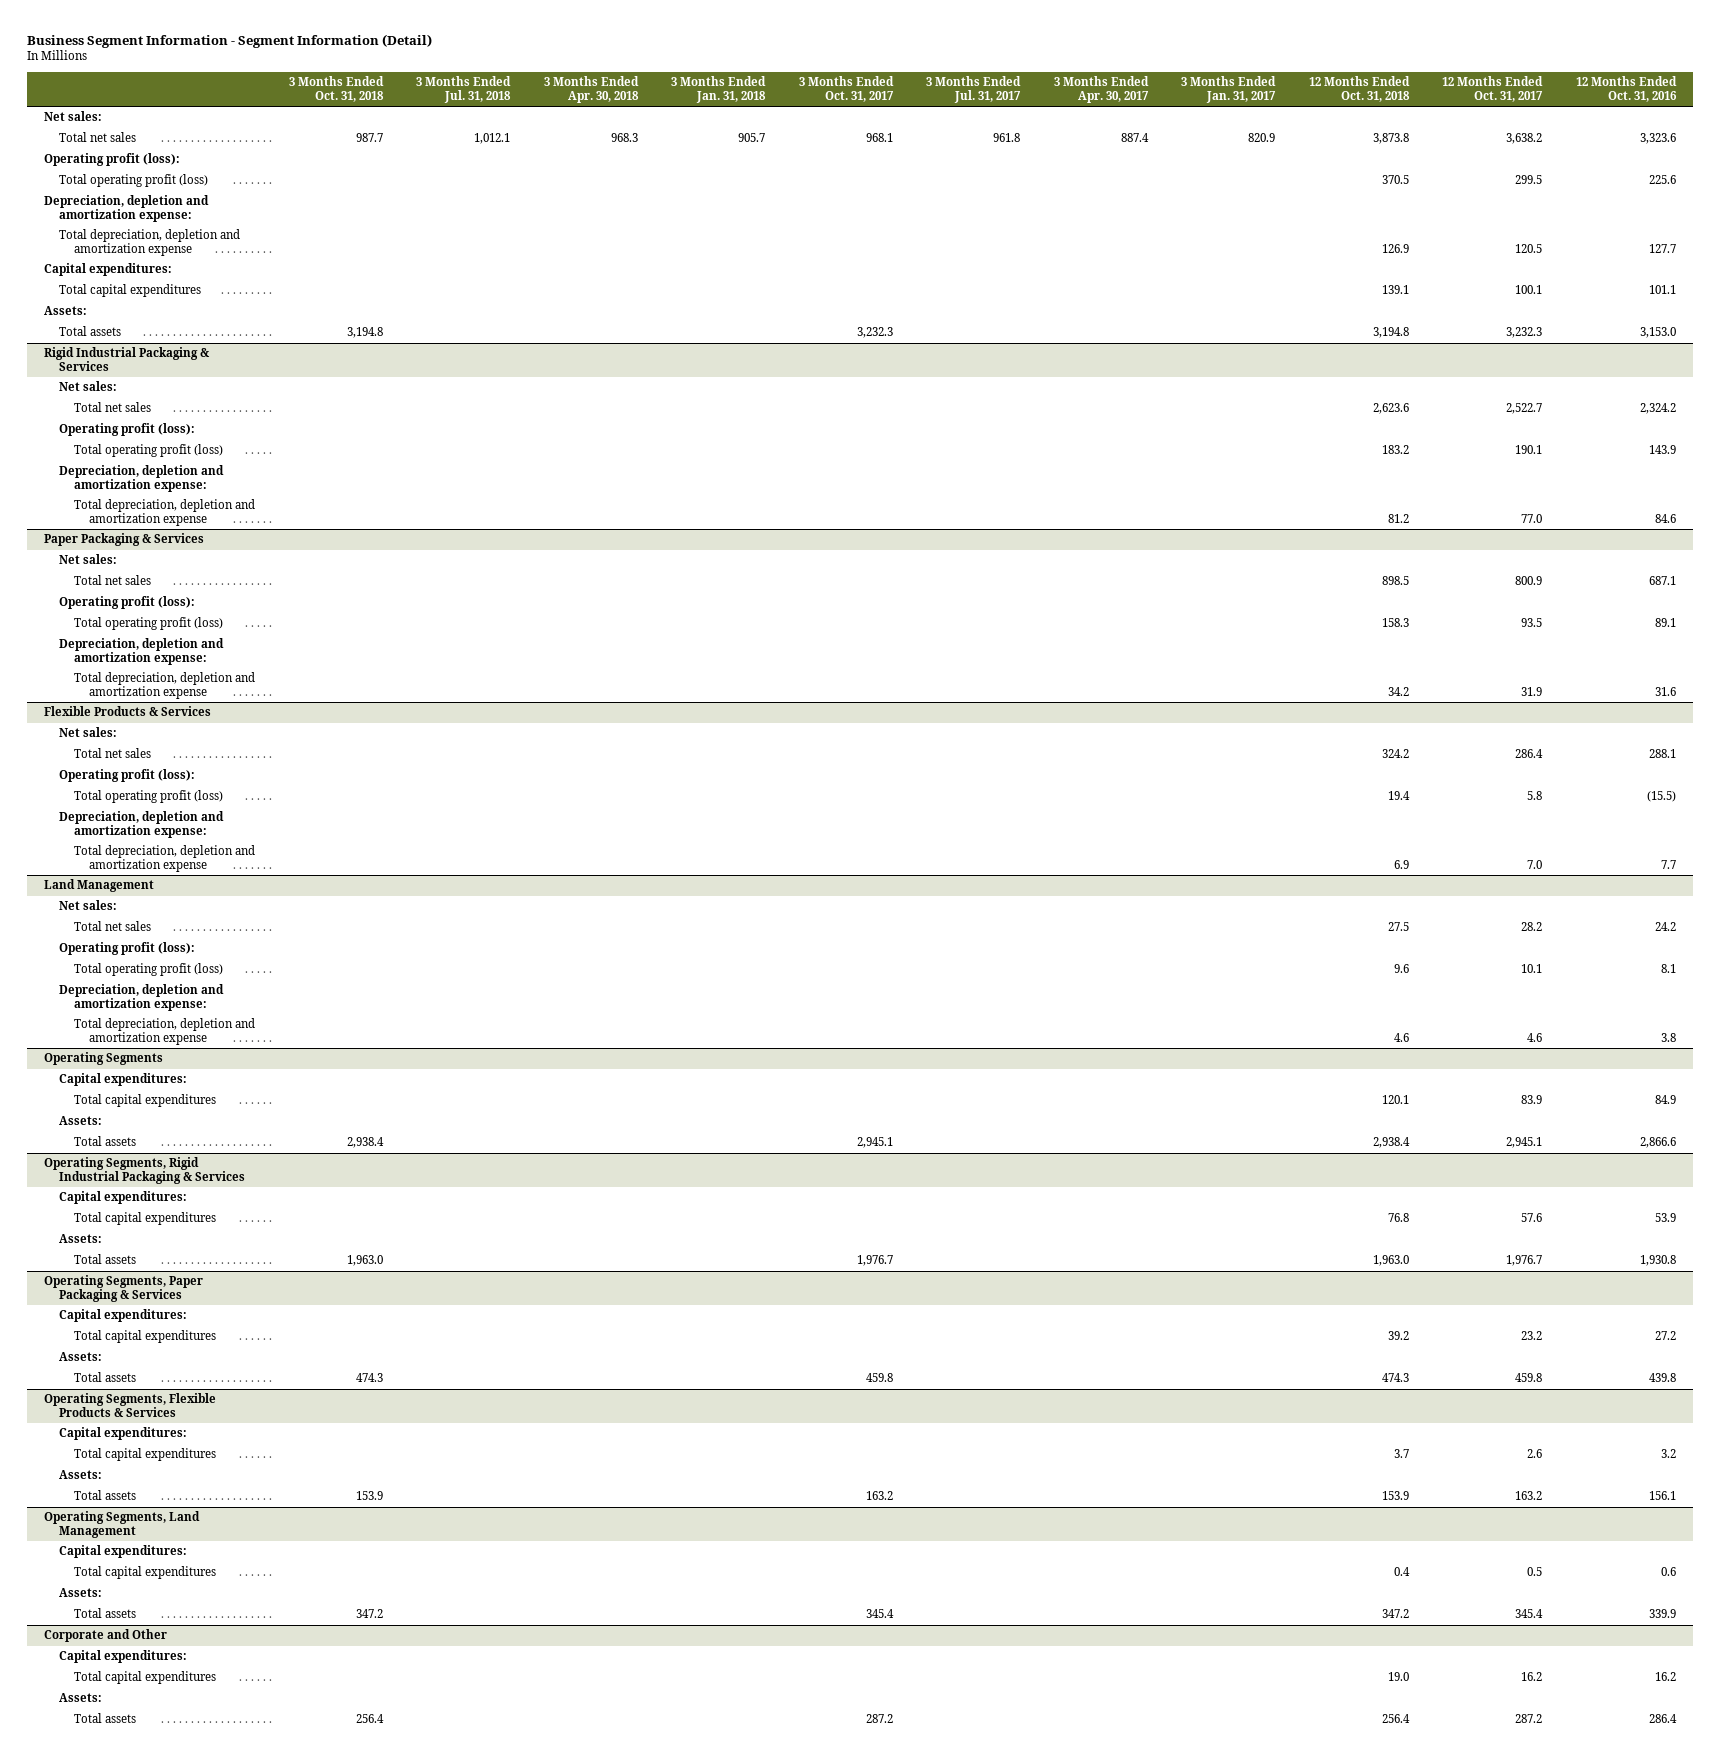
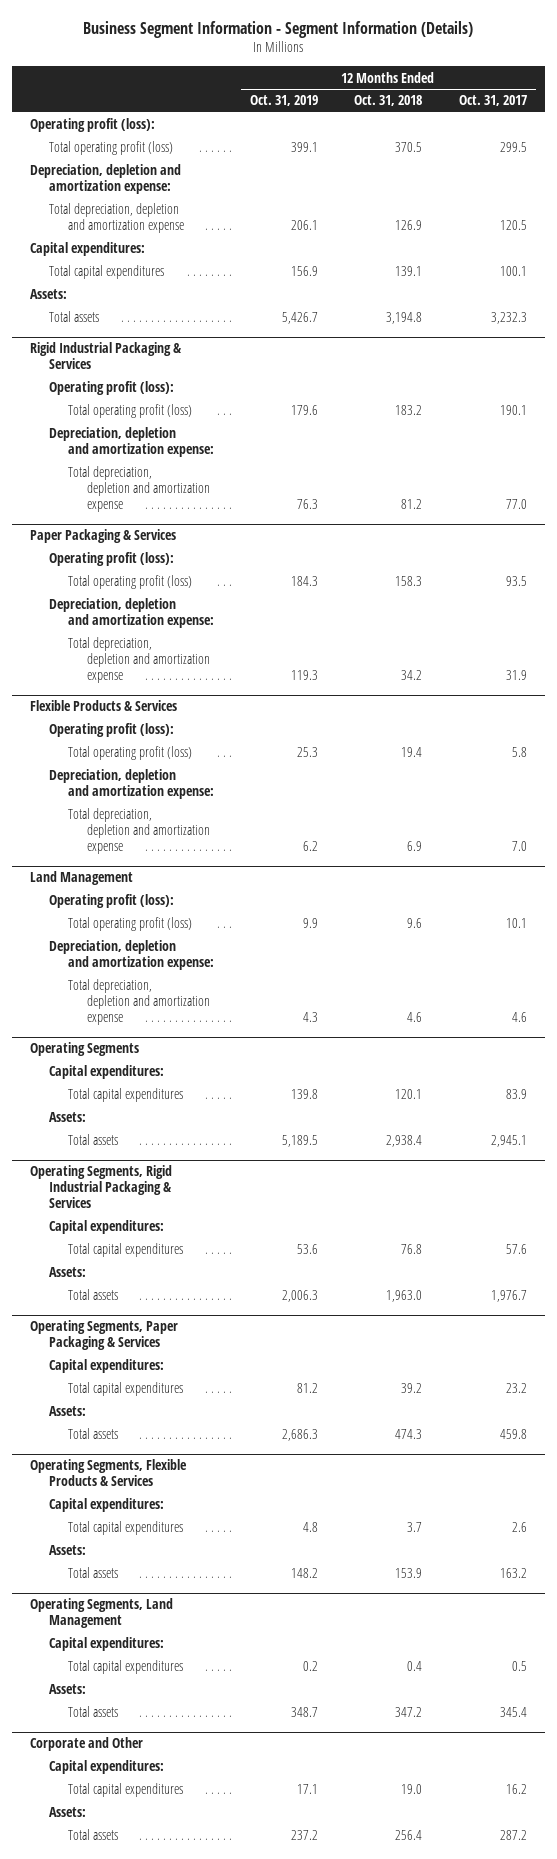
- Business Segment Information - Segment Information (Detail)
+ Business Segment Information - Segment Information (Details)
- | 3 Months Ended Oct. 31, 2018 | 3 Months Ended Jul. 31, 2018 | 3 Months Ended Apr. 30, 2018 | 3 Months Ended Jan. 31, 2018 | 3 Months Ended Oct. 31, 2017 | 3 Months Ended Jul. 31, 2017 | 3 Months Ended Apr. 30, 2017 | 3 Months Ended Jan. 31, 2017 | 12 Months Ended Oct. 31, 2018 | 12 Months Ended Oct. 31, 2017 | 12 Months Ended Oct. 31, 2016
+ | 12 Months Ended Oct. 31, 2019 | 12 Months Ended Oct. 31, 2018 | 12 Months Ended Oct. 31, 2017
- Net sales:
- Total net sales | 987.7 | 1,012.1 | 968.3 | 905.7 | 968.1 | 961.8 | 887.4 | 820.9 | 3,873.8 | 3,638.2 | 3,323.6
@ Rigid Industrial Packaging & Services
- Net sales:
- Total net sales | | | | | | | | | 2,623.6 | 2,522.7 | 2,324.2
@ Paper Packaging & Services
- Net sales:
- Total net sales | | | | | | | | | 898.5 | 800.9 | 687.1
@ Flexible Products & Services
- Net sales:
- Total net sales | | | | | | | | | 324.2 | 286.4 | 288.1
@ Land Management
- Net sales:
- Total net sales | | | | | | | | | 27.5 | 28.2 | 24.2

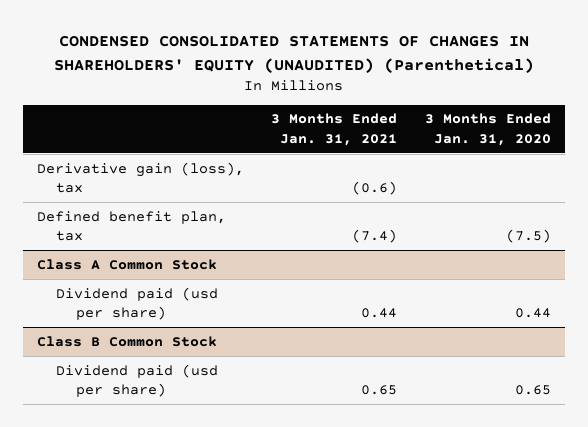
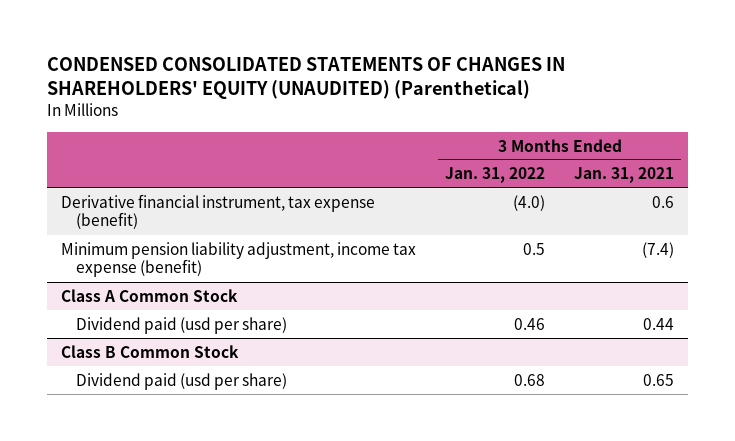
- | 3 Months Ended Jan. 31, 2021 | 3 Months Ended Jan. 31, 2020
+ | 3 Months Ended Jan. 31, 2022 | 3 Months Ended Jan. 31, 2021
- Derivative gain (loss), tax | (0.6) |
- Defined benefit plan, tax | (7.4) | (7.5)
+ Derivative financial instrument, tax expense (benefit) | (4.0) | 0.6
+ Minimum pension liability adjustment, income tax expense (benefit) | 0.5 | (7.4)

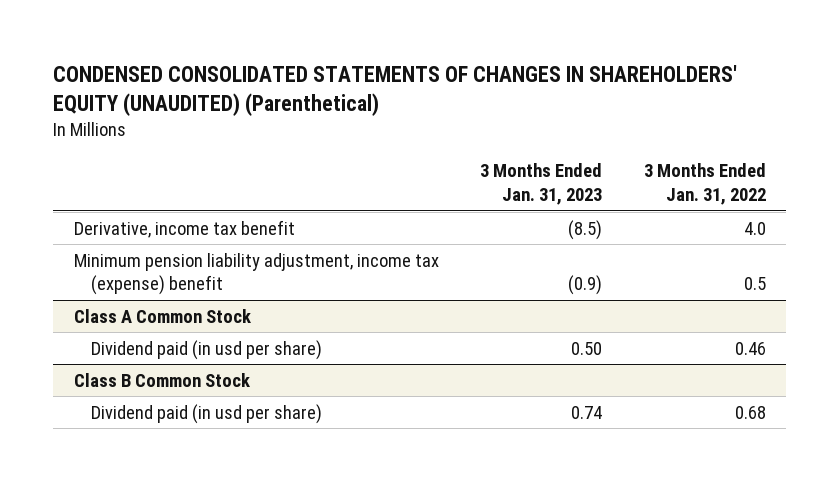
- | 3 Months Ended Jan. 31, 2022 | 3 Months Ended Jan. 31, 2021
+ | 3 Months Ended Jan. 31, 2023 | 3 Months Ended Jan. 31, 2022
- Derivative financial instrument, tax expense (benefit) | (4.0) | 0.6
- Minimum pension liability adjustment, income tax expense (benefit) | 0.5 | (7.4)
+ Derivative, income tax benefit | (8.5) | 4.0
+ Minimum pension liability adjustment, income tax (expense) benefit | (0.9) | 0.5
@ Class A Common Stock
- Dividend paid (usd per share) | 0.46 | 0.44
+ Dividend paid (in usd per share) | 0.50 | 0.46
@ Class B Common Stock
- Dividend paid (usd per share) | 0.68 | 0.65
+ Dividend paid (in usd per share) | 0.74 | 0.68

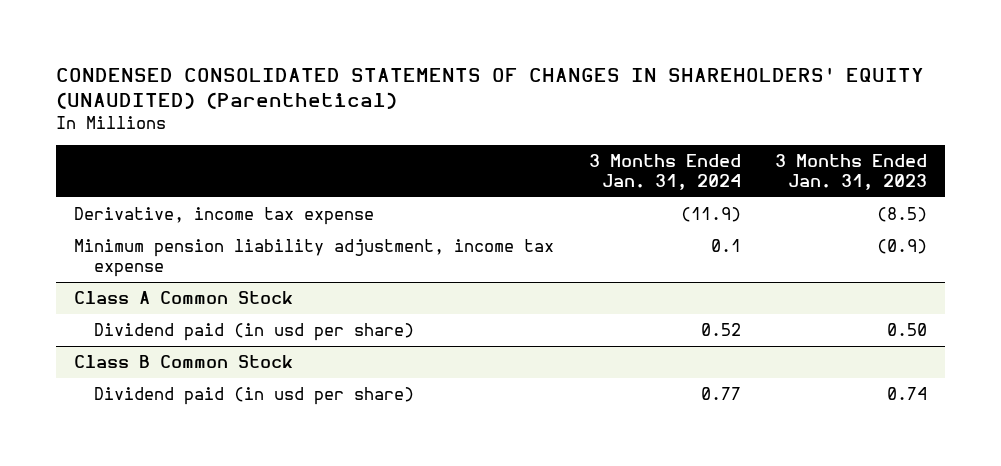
- | 3 Months Ended Jan. 31, 2023 | 3 Months Ended Jan. 31, 2022
+ | 3 Months Ended Jan. 31, 2024 | 3 Months Ended Jan. 31, 2023
- Derivative, income tax benefit | (8.5) | 4.0
- Minimum pension liability adjustment, income tax (expense) benefit | (0.9) | 0.5
+ Derivative, income tax expense | (11.9) | (8.5)
+ Minimum pension liability adjustment, income tax expense | 0.1 | (0.9)

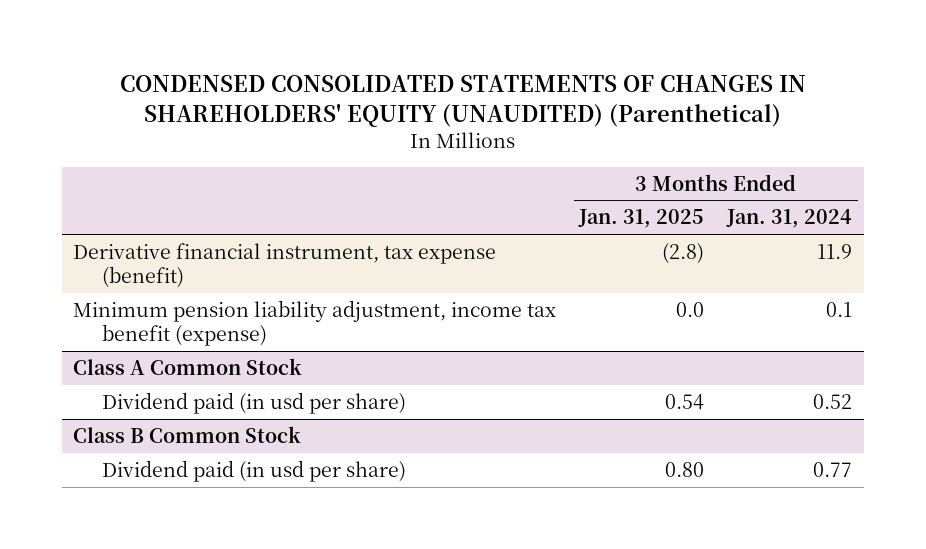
- | 3 Months Ended Jan. 31, 2024 | 3 Months Ended Jan. 31, 2023
+ | 3 Months Ended Jan. 31, 2025 | 3 Months Ended Jan. 31, 2024
- Derivative, income tax expense | (11.9) | (8.5)
- Minimum pension liability adjustment, income tax expense | 0.1 | (0.9)
+ Derivative financial instrument, tax expense (benefit) | (2.8) | 11.9
+ Minimum pension liability adjustment, income tax benefit (expense) | 0.0 | 0.1

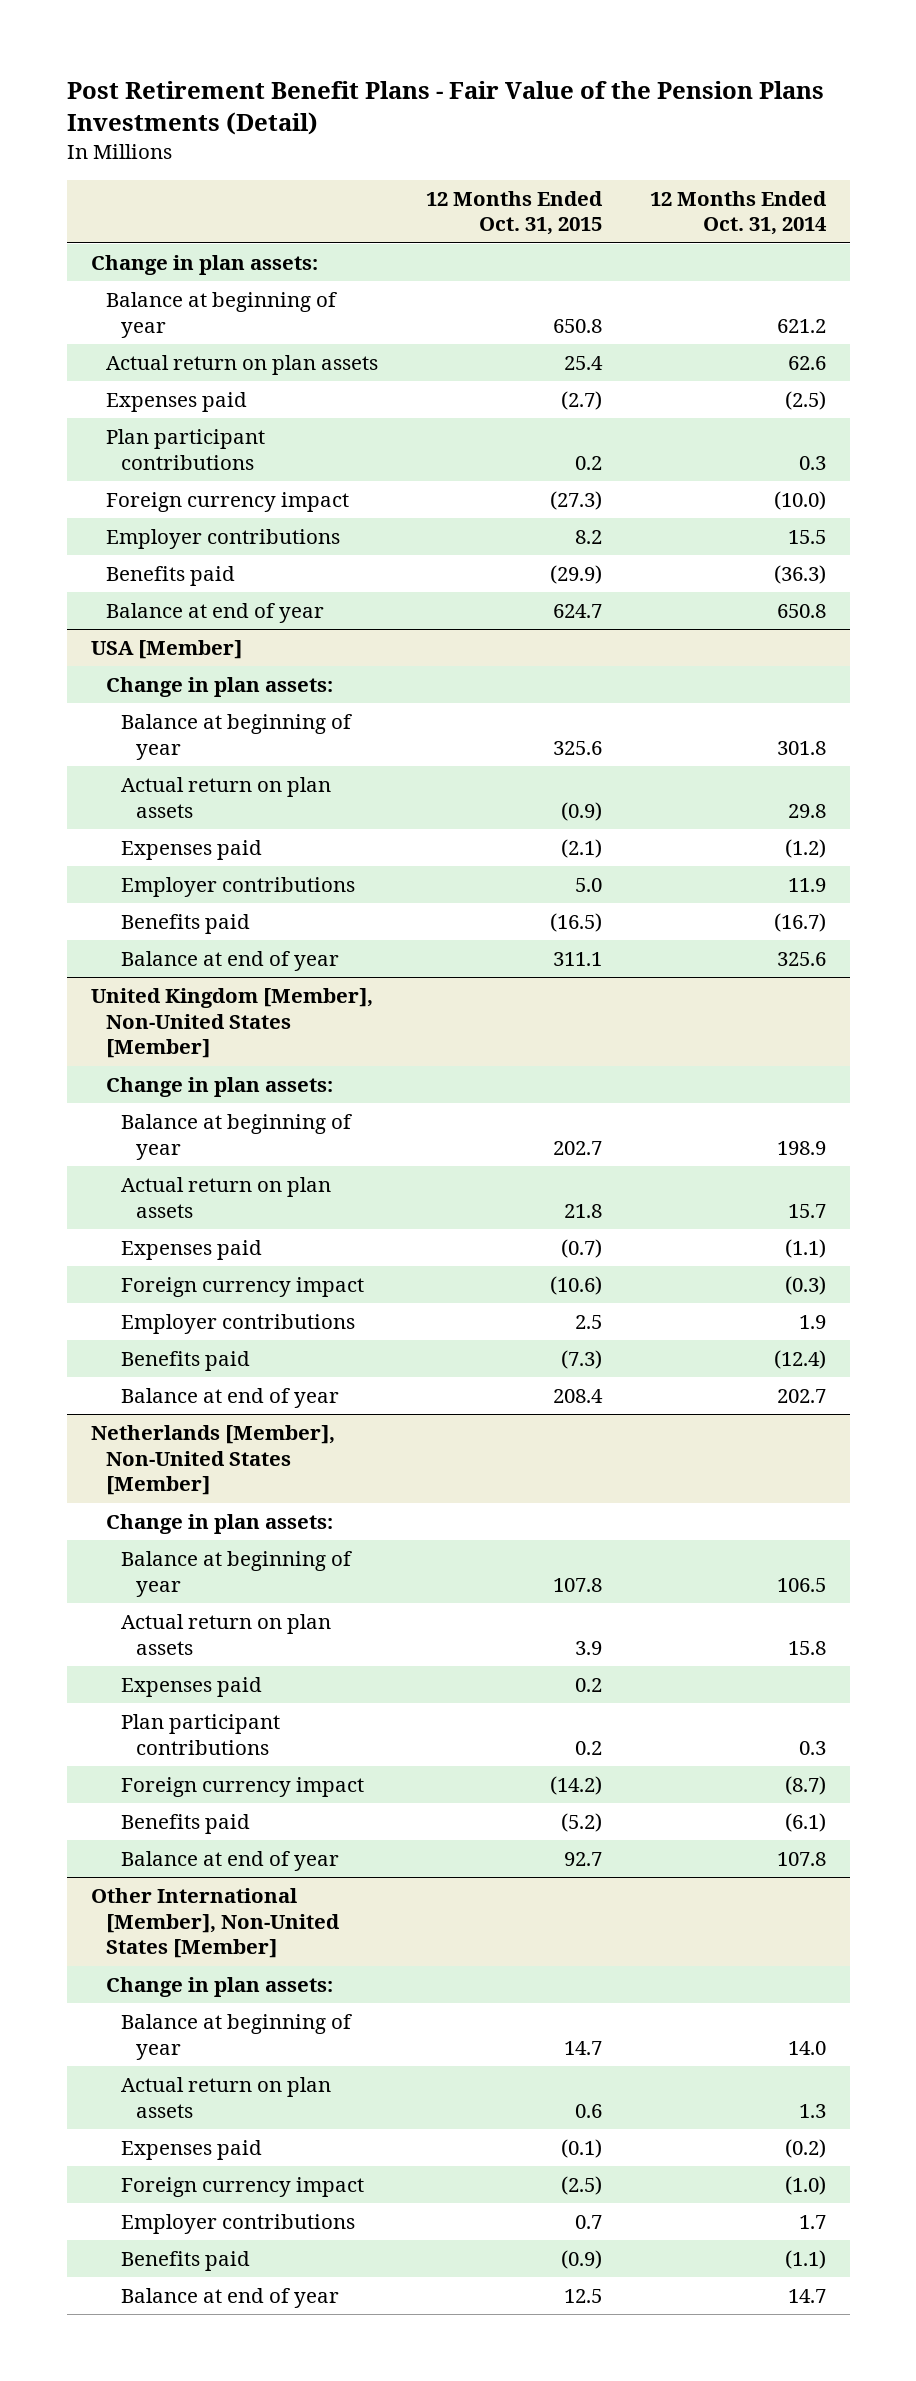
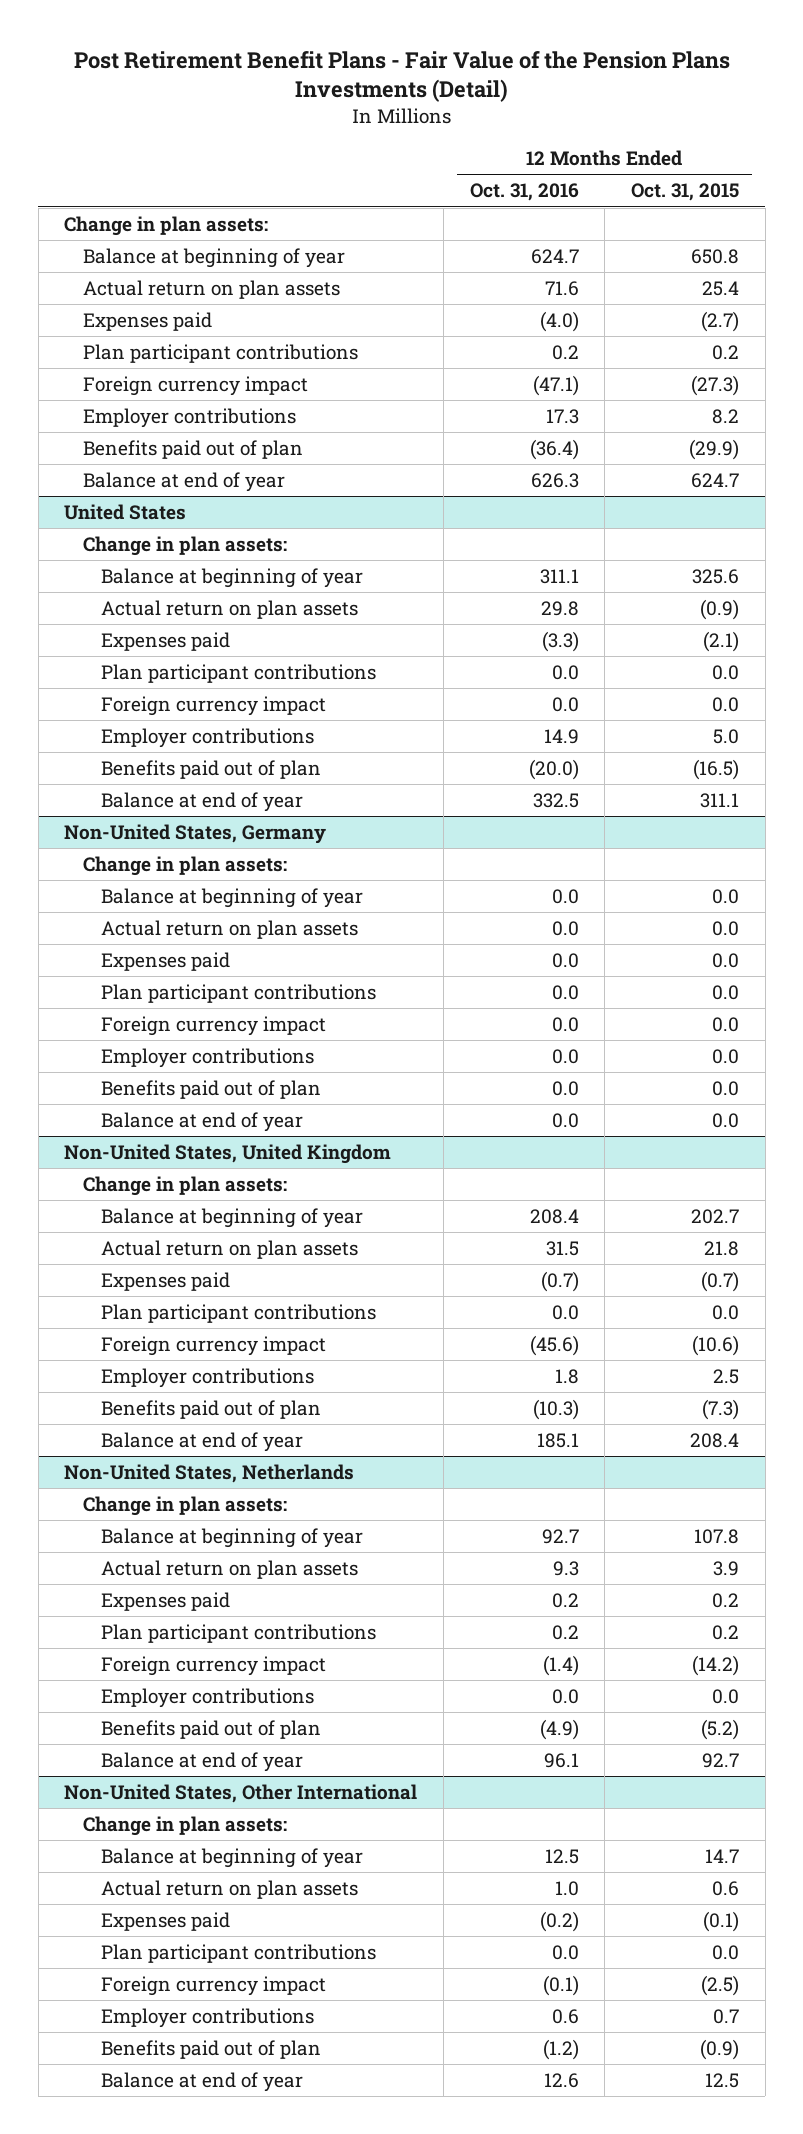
- | 12 Months Ended Oct. 31, 2015 | 12 Months Ended Oct. 31, 2014
+ | 12 Months Ended Oct. 31, 2016 | 12 Months Ended Oct. 31, 2015
- Benefits paid | (29.9) | (36.3)
+ Benefits paid out of plan | (36.4) | (29.9)
- USA [Member]
+ United States
+ Plan participant contributions | 0.0 | 0.0
+ Foreign currency impact | 0.0 | 0.0
- Benefits paid | (16.5) | (16.7)
+ Benefits paid out of plan | (20.0) | (16.5)
- United Kingdom [Member], Non-United States [Member]
+ Non-United States, Germany
+ Balance at beginning of year | 0.0 | 0.0
+ Actual return on plan assets | 0.0 | 0.0
+ Expenses paid | 0.0 | 0.0
+ Plan participant contributions | 0.0 | 0.0
+ Foreign currency impact | 0.0 | 0.0
+ Employer contributions | 0.0 | 0.0
+ Benefits paid out of plan | 0.0 | 0.0
+ Balance at end of year | 0.0 | 0.0
+ Non-United States, United Kingdom
+ Change in plan assets:
+ Plan participant contributions | 0.0 | 0.0
- Benefits paid | (7.3) | (12.4)
+ Benefits paid out of plan | (10.3) | (7.3)
- Netherlands [Member], Non-United States [Member]
+ Non-United States, Netherlands
- Benefits paid | (5.2) | (6.1)
+ Employer contributions | 0.0 | 0.0
+ Benefits paid out of plan | (4.9) | (5.2)
- Other International [Member], Non-United States [Member]
+ Non-United States, Other International
+ Plan participant contributions | 0.0 | 0.0
- Benefits paid | (0.9) | (1.1)
+ Benefits paid out of plan | (1.2) | (0.9)

